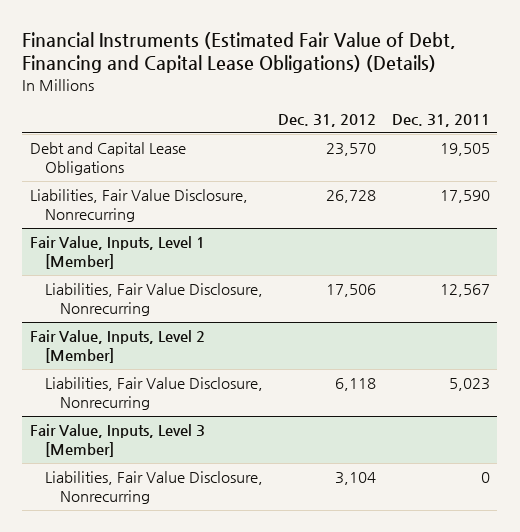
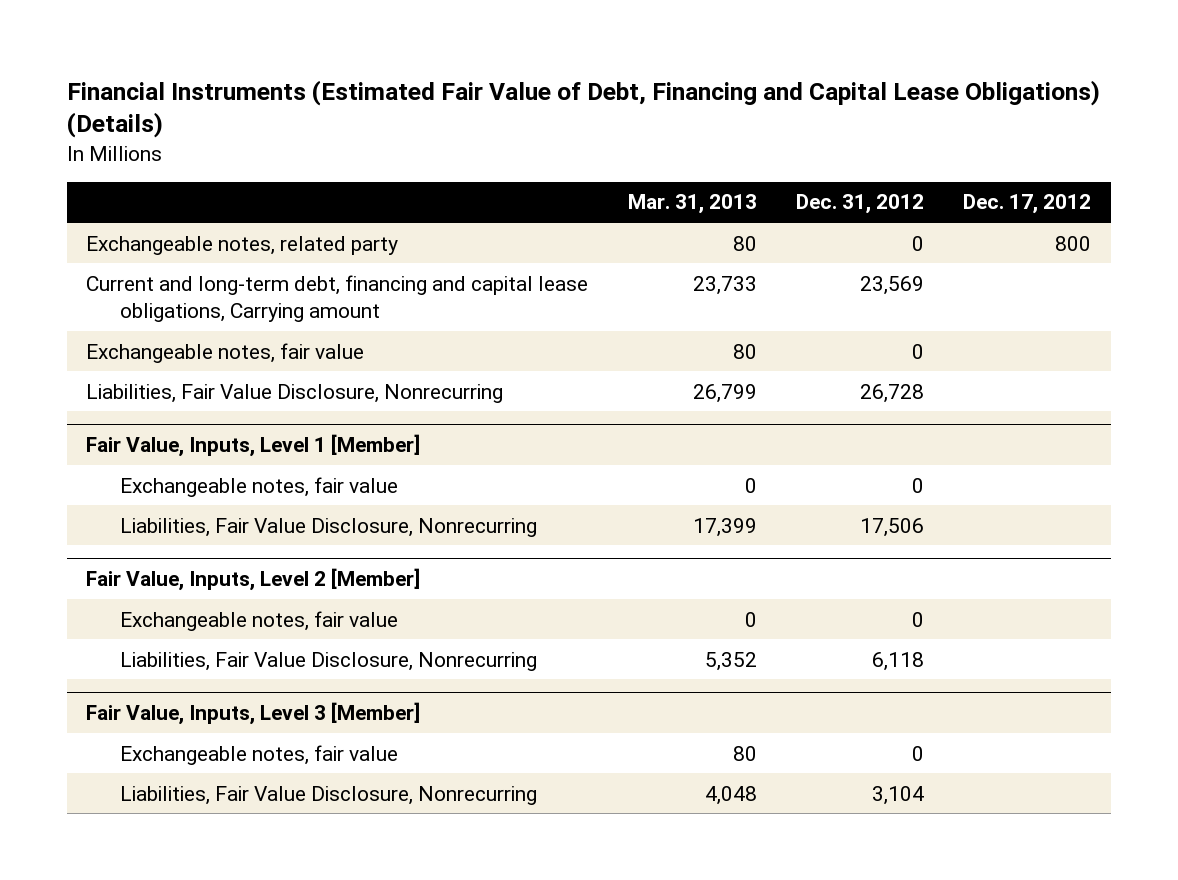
- | Dec. 31, 2012 | Dec. 31, 2011
+ | Mar. 31, 2013 | Dec. 31, 2012 | Dec. 17, 2012
- Debt and Capital Lease Obligations | 23,570 | 19,505
+ Exchangeable notes, related party | 80 | 0 | 800
+ Current and long-term debt, financing and capital lease obligations, Carrying amount | 23,733 | 23,569 |
+ Exchangeable notes, fair value | 80 | 0 |
@ Fair Value, Inputs, Level 1 [Member]
+ Exchangeable notes, fair value | 0 | 0 |
@ Fair Value, Inputs, Level 2 [Member]
+ Exchangeable notes, fair value | 0 | 0 |
@ Fair Value, Inputs, Level 3 [Member]
+ Exchangeable notes, fair value | 80 | 0 |

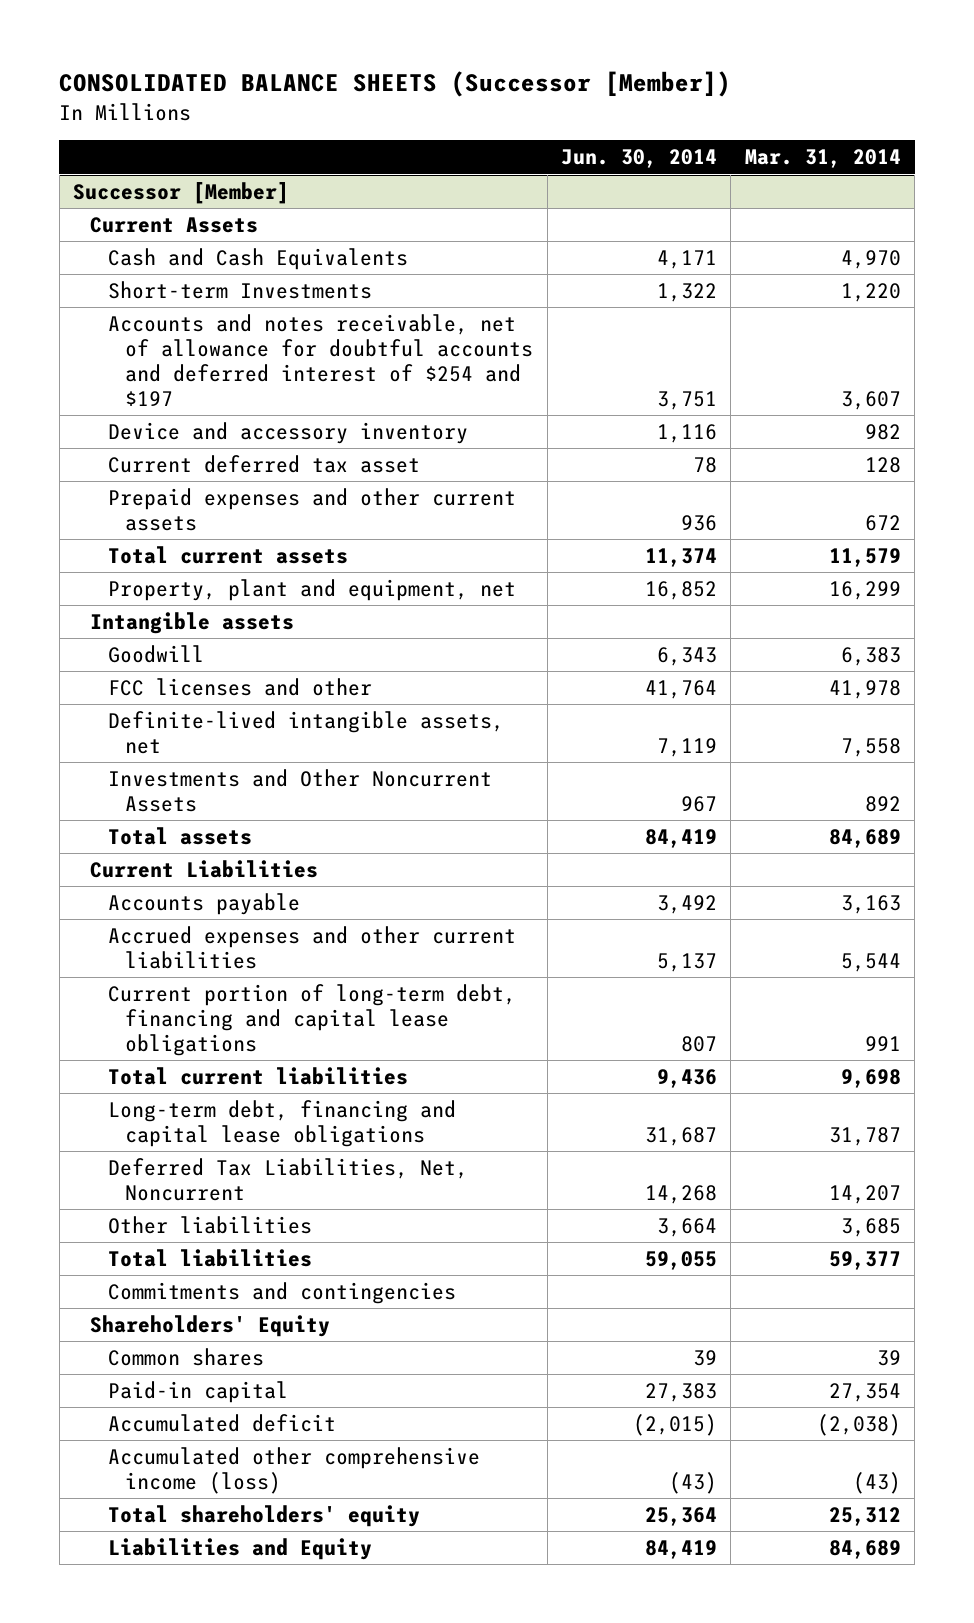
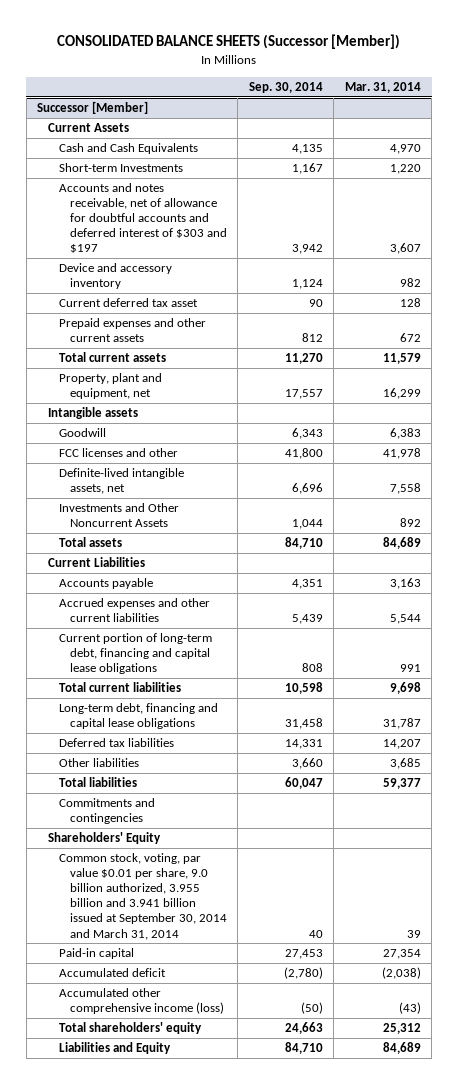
- | Jun. 30, 2014 | Mar. 31, 2014
+ | Sep. 30, 2014 | Mar. 31, 2014
@ Successor [Member]
- Accounts and notes receivable, net of allowance for doubtful accounts and deferred interest of $254 and $197 | 3,751 | 3,607
+ Accounts and notes receivable, net of allowance for doubtful accounts and deferred interest of $303 and $197 | 3,942 | 3,607
- Deferred Tax Liabilities, Net, Noncurrent | 14,268 | 14,207
+ Deferred tax liabilities | 14,331 | 14,207
- Common shares | 39 | 39
+ Common stock, voting, par value $0.01 per share, 9.0 billion authorized, 3.955 billion and 3.941 billion issued at September 30, 2014 and March 31, 2014 | 40 | 39

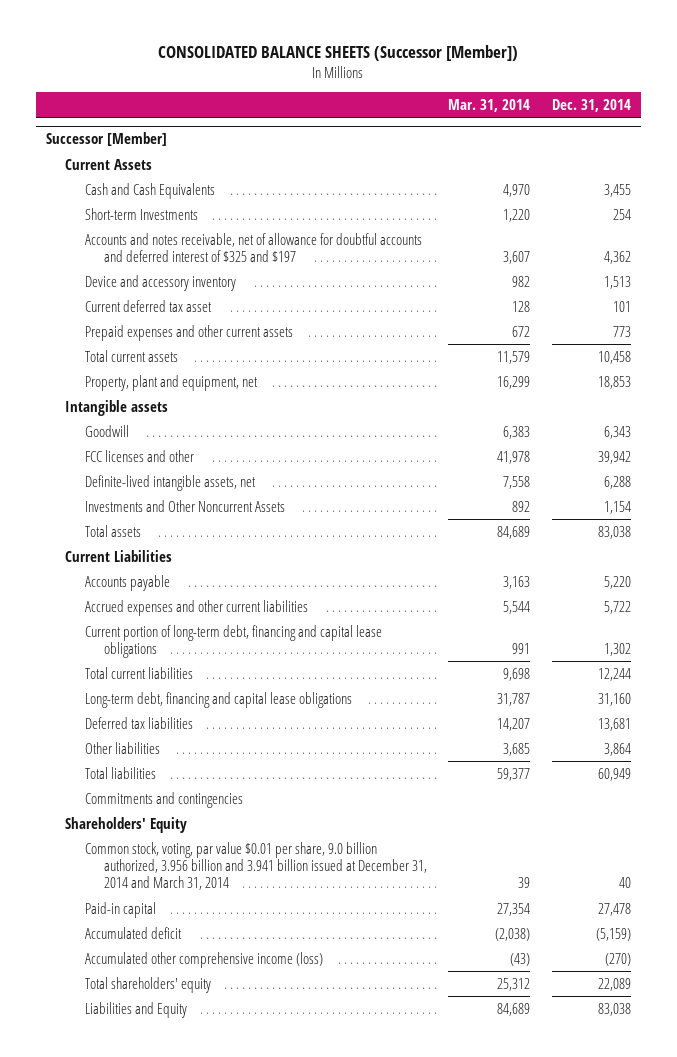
- | Sep. 30, 2014 | Mar. 31, 2014
+ | Mar. 31, 2014 | Dec. 31, 2014
@ Successor [Member]
- Accounts and notes receivable, net of allowance for doubtful accounts and deferred interest of $303 and $197 | 3,942 | 3,607
+ Accounts and notes receivable, net of allowance for doubtful accounts and deferred interest of $325 and $197 | 3,607 | 4,362
- Common stock, voting, par value $0.01 per share, 9.0 billion authorized, 3.955 billion and 3.941 billion issued at September 30, 2014 and March 31, 2014 | 40 | 39
+ Common stock, voting, par value $0.01 per share, 9.0 billion authorized, 3.956 billion and 3.941 billion issued at December 31, 2014 and March 31, 2014 | 39 | 40

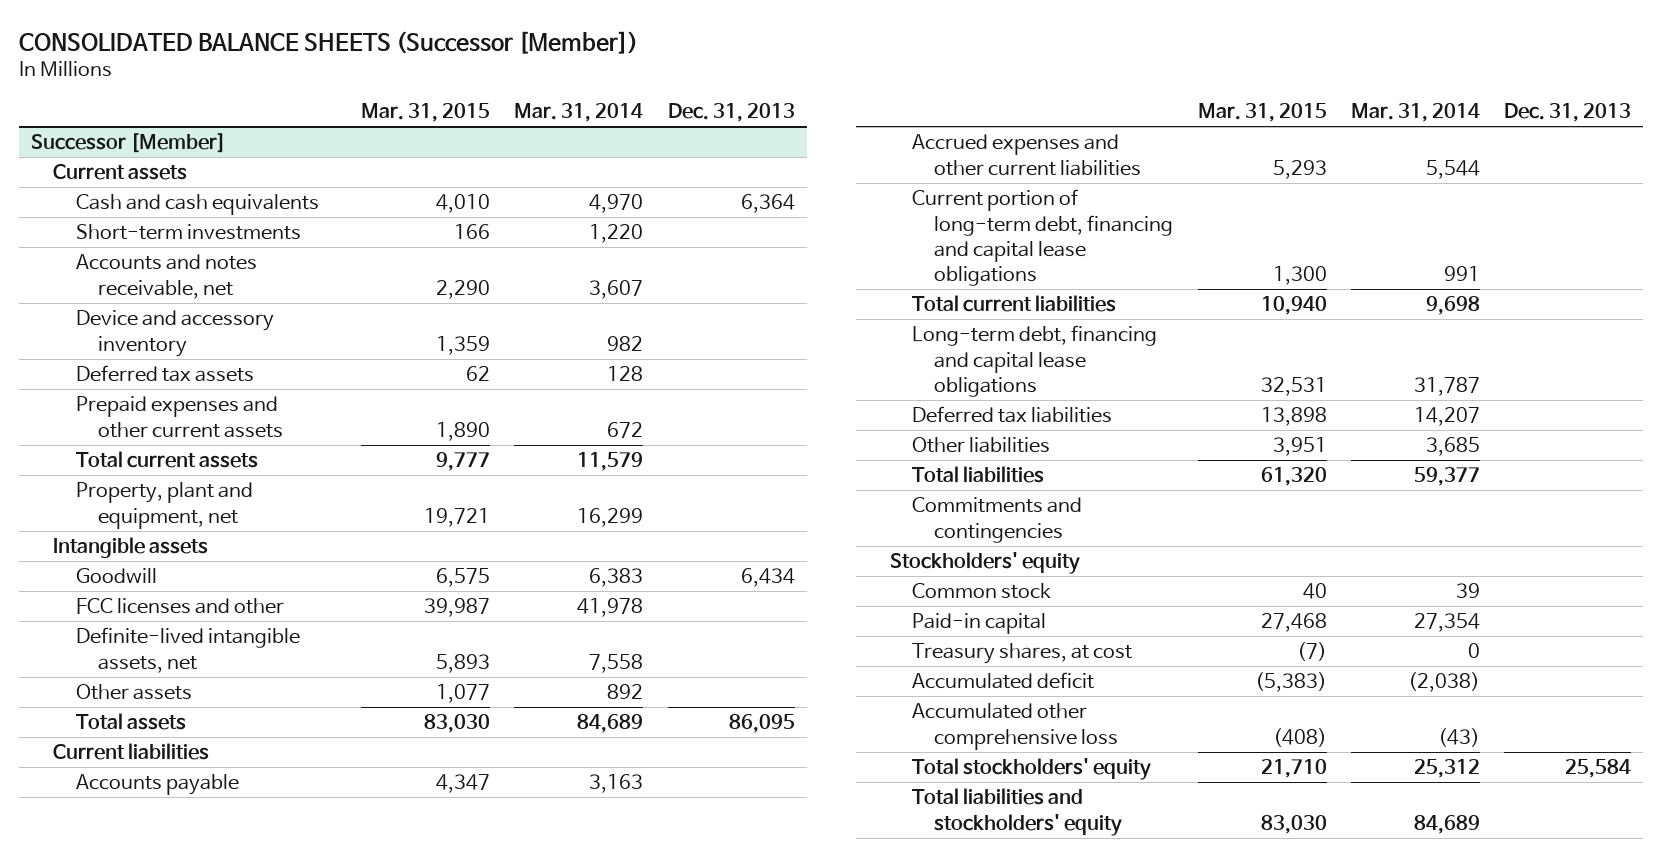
- | Mar. 31, 2014 | Dec. 31, 2014
+ | Mar. 31, 2015 | Mar. 31, 2014 | Dec. 31, 2013
@ Successor [Member]
- Current Assets
- Cash and Cash Equivalents | 4,970 | 3,455
- Short-term Investments | 1,220 | 254
- Accounts and notes receivable, net of allowance for doubtful accounts and deferred interest of $325 and $197 | 3,607 | 4,362
+ Current assets
+ Cash and cash equivalents | 4,010 | 4,970 | 6,364
+ Short-term investments | 166 | 1,220 |
+ Accounts and notes receivable, net | 2,290 | 3,607 |
- Current deferred tax asset | 128 | 101
+ Deferred tax assets | 62 | 128 |
- Investments and Other Noncurrent Assets | 892 | 1,154
+ Other assets | 1,077 | 892 |
- Current Liabilities
+ Current liabilities
- Shareholders' Equity
- Common stock, voting, par value $0.01 per share, 9.0 billion authorized, 3.956 billion and 3.941 billion issued at December 31, 2014 and March 31, 2014 | 39 | 40
+ Stockholders' equity
+ Common stock | 40 | 39 |
+ Treasury shares, at cost | (7) | 0 |
- Accumulated other comprehensive income (loss) | (43) | (270)
- Total shareholders' equity | 25,312 | 22,089
- Liabilities and Equity | 84,689 | 83,038
+ Accumulated other comprehensive loss | (408) | (43) |
+ Total stockholders' equity | 21,710 | 25,312 | 25,584
+ Total liabilities and stockholders' equity | 83,030 | 84,689 |

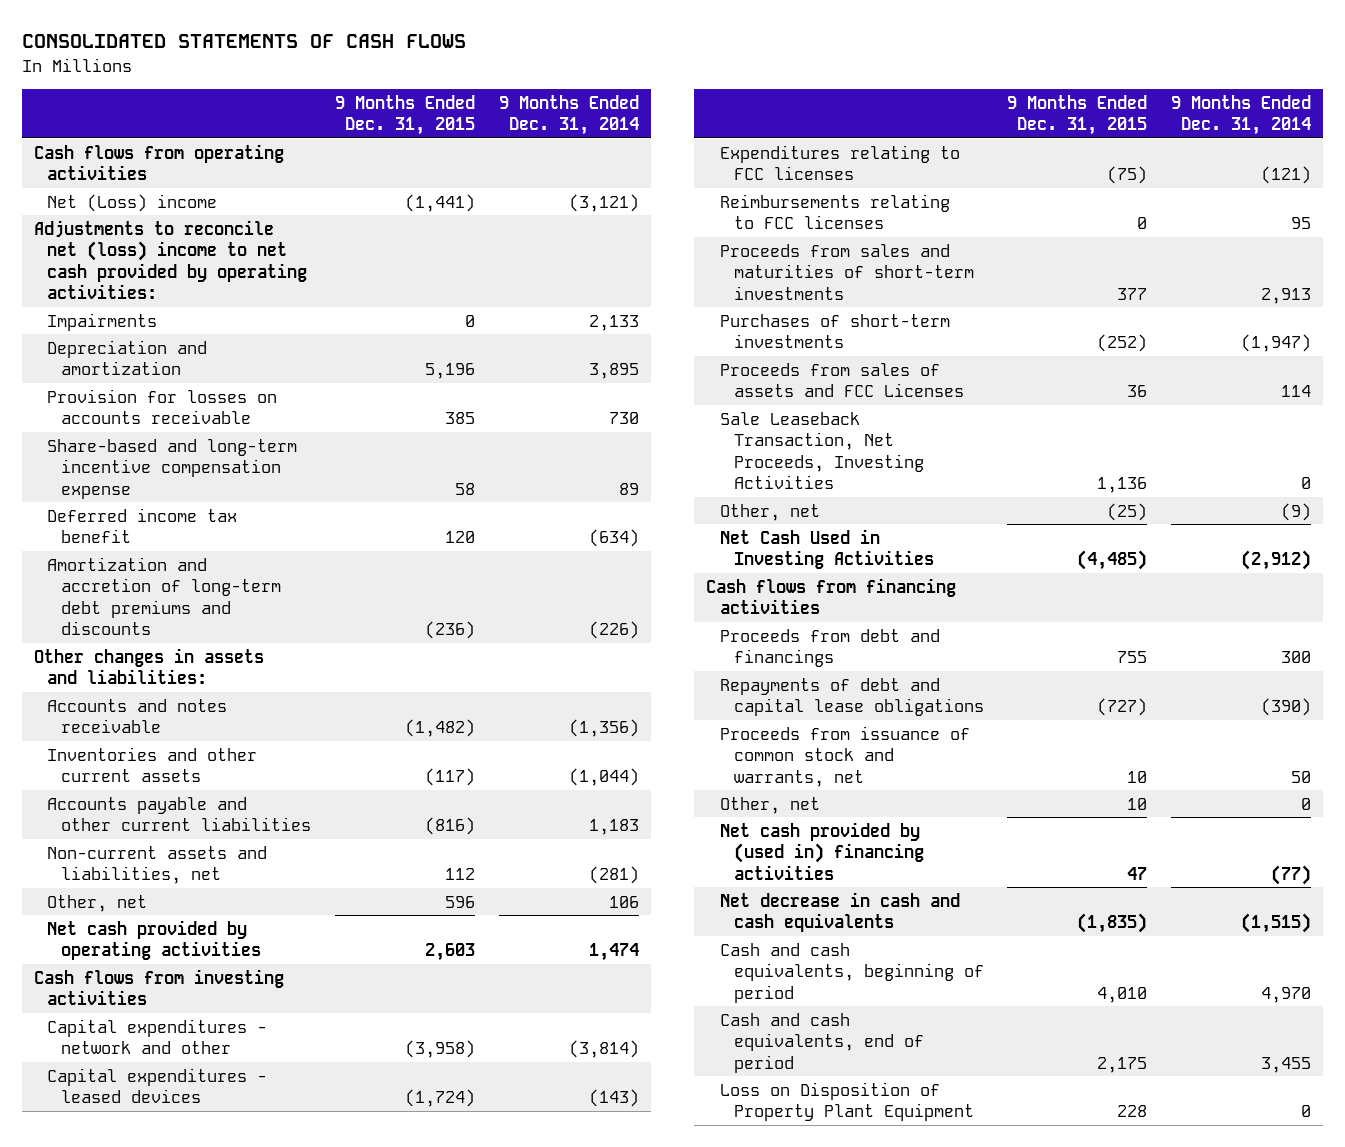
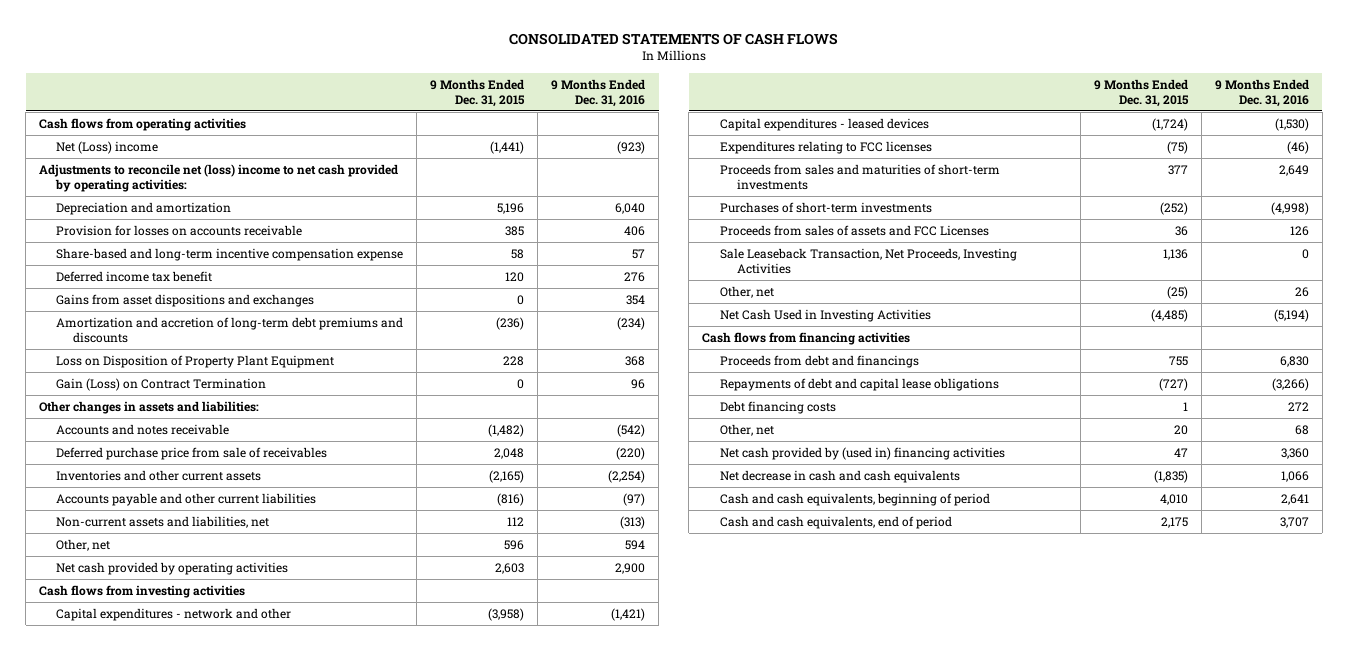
- | 9 Months Ended Dec. 31, 2015 | 9 Months Ended Dec. 31, 2014
+ | 9 Months Ended Dec. 31, 2015 | 9 Months Ended Dec. 31, 2016
- Impairments | 0 | 2,133
+ Gains from asset dispositions and exchanges | 0 | 354
moved up: Loss on Disposition of Property Plant Equipment | 228 | 368
+ Gain (Loss) on Contract Termination | 0 | 96
- Inventories and other current assets | (117) | (1,044)
+ Deferred purchase price from sale of receivables | 2,048 | (220)
+ Inventories and other current assets | (2,165) | (2,254)
- Reimbursements relating to FCC licenses | 0 | 95
- Proceeds from issuance of common stock and warrants, net | 10 | 50
- Other, net | 10 | 0
+ Debt financing costs | 1 | 272
+ Other, net | 20 | 68

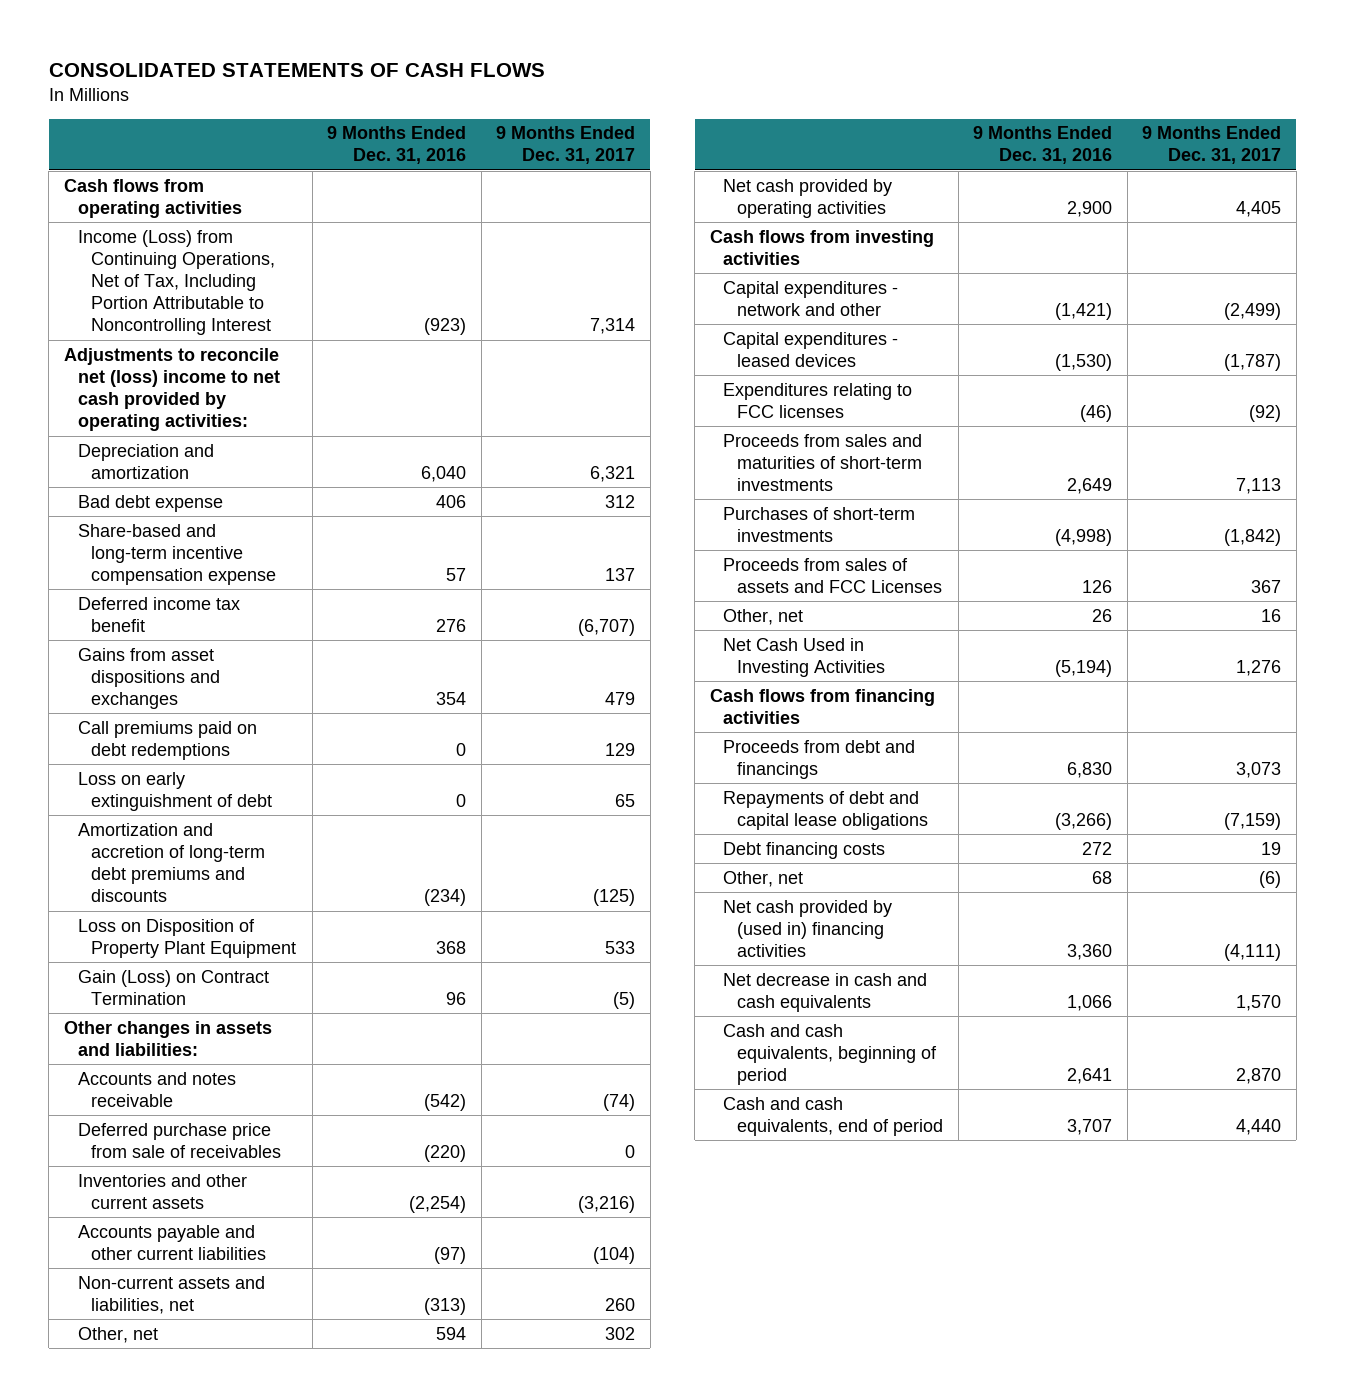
- | 9 Months Ended Dec. 31, 2015 | 9 Months Ended Dec. 31, 2016
+ | 9 Months Ended Dec. 31, 2016 | 9 Months Ended Dec. 31, 2017
- Net (Loss) income | (1,441) | (923)
+ Income (Loss) from Continuing Operations, Net of Tax, Including Portion Attributable to Noncontrolling Interest | (923) | 7,314
- Provision for losses on accounts receivable | 385 | 406
+ Bad debt expense | 406 | 312
+ Call premiums paid on debt redemptions | 0 | 129
+ Loss on early extinguishment of debt | 0 | 65
- Sale Leaseback Transaction, Net Proceeds, Investing Activities | 1,136 | 0

